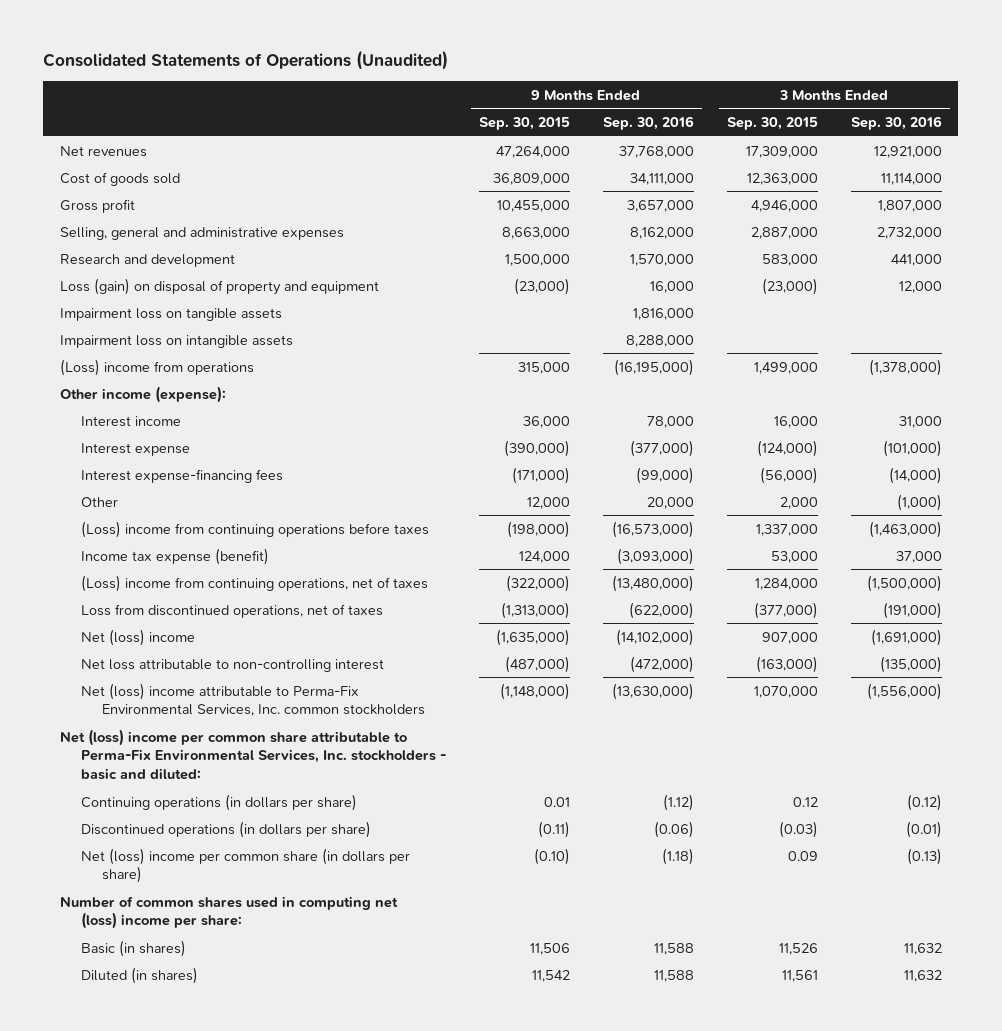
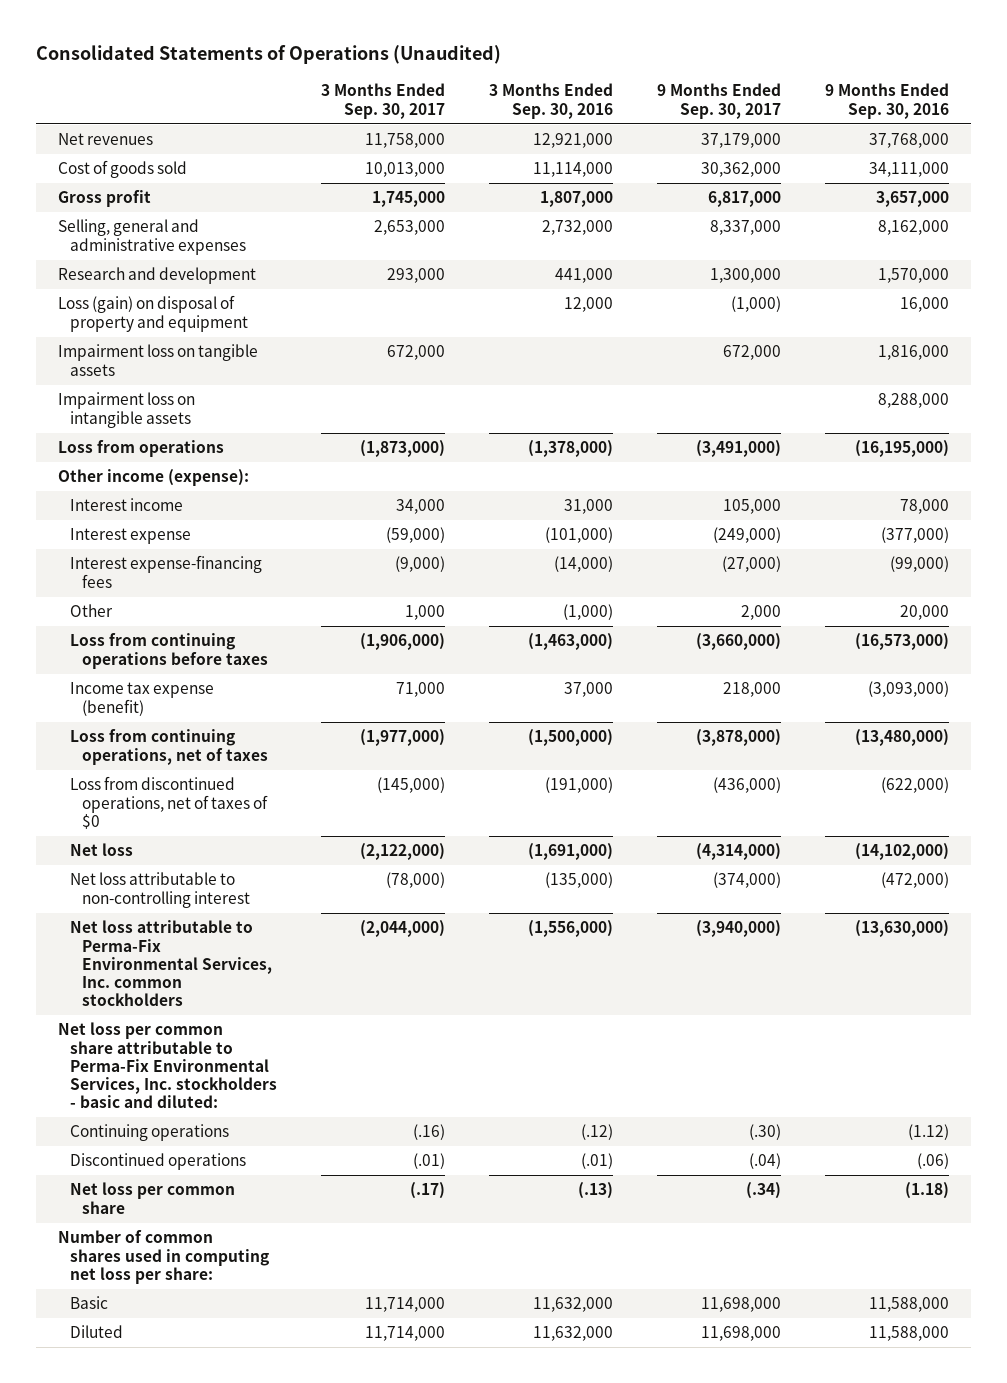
- | 9 Months Ended Sep. 30, 2015 | 9 Months Ended Sep. 30, 2016 | 3 Months Ended Sep. 30, 2015 | 3 Months Ended Sep. 30, 2016
+ | 3 Months Ended Sep. 30, 2017 | 3 Months Ended Sep. 30, 2016 | 9 Months Ended Sep. 30, 2017 | 9 Months Ended Sep. 30, 2016
- (Loss) income from operations | 315,000 | (16,195,000) | 1,499,000 | (1,378,000)
+ Loss from operations | (1,873,000) | (1,378,000) | (3,491,000) | (16,195,000)
- (Loss) income from continuing operations before taxes | (198,000) | (16,573,000) | 1,337,000 | (1,463,000)
+ Loss from continuing operations before taxes | (1,906,000) | (1,463,000) | (3,660,000) | (16,573,000)
- (Loss) income from continuing operations, net of taxes | (322,000) | (13,480,000) | 1,284,000 | (1,500,000)
- Loss from discontinued operations, net of taxes | (1,313,000) | (622,000) | (377,000) | (191,000)
- Net (loss) income | (1,635,000) | (14,102,000) | 907,000 | (1,691,000)
+ Loss from continuing operations, net of taxes | (1,977,000) | (1,500,000) | (3,878,000) | (13,480,000)
+ Loss from discontinued operations, net of taxes of $0 | (145,000) | (191,000) | (436,000) | (622,000)
+ Net loss | (2,122,000) | (1,691,000) | (4,314,000) | (14,102,000)
- Net (loss) income attributable to Perma-Fix Environmental Services, Inc. common stockholders | (1,148,000) | (13,630,000) | 1,070,000 | (1,556,000)
- Net (loss) income per common share attributable to Perma-Fix Environmental Services, Inc. stockholders - basic and diluted:
- Continuing operations (in dollars per share) | 0.01 | (1.12) | 0.12 | (0.12)
- Discontinued operations (in dollars per share) | (0.11) | (0.06) | (0.03) | (0.01)
- Net (loss) income per common share (in dollars per share) | (0.10) | (1.18) | 0.09 | (0.13)
- Number of common shares used in computing net (loss) income per share:
- Basic (in shares) | 11,506 | 11,588 | 11,526 | 11,632
- Diluted (in shares) | 11,542 | 11,588 | 11,561 | 11,632
+ Net loss attributable to Perma-Fix Environmental Services, Inc. common stockholders | (2,044,000) | (1,556,000) | (3,940,000) | (13,630,000)
+ Net loss per common share attributable to Perma-Fix Environmental Services, Inc. stockholders - basic and diluted:
+ Continuing operations | (.16) | (.12) | (.30) | (1.12)
+ Discontinued operations | (.01) | (.01) | (.04) | (.06)
+ Net loss per common share | (.17) | (.13) | (.34) | (1.18)
+ Number of common shares used in computing net loss per share:
+ Basic | 11,714,000 | 11,632,000 | 11,698,000 | 11,588,000
+ Diluted | 11,714,000 | 11,632,000 | 11,698,000 | 11,588,000

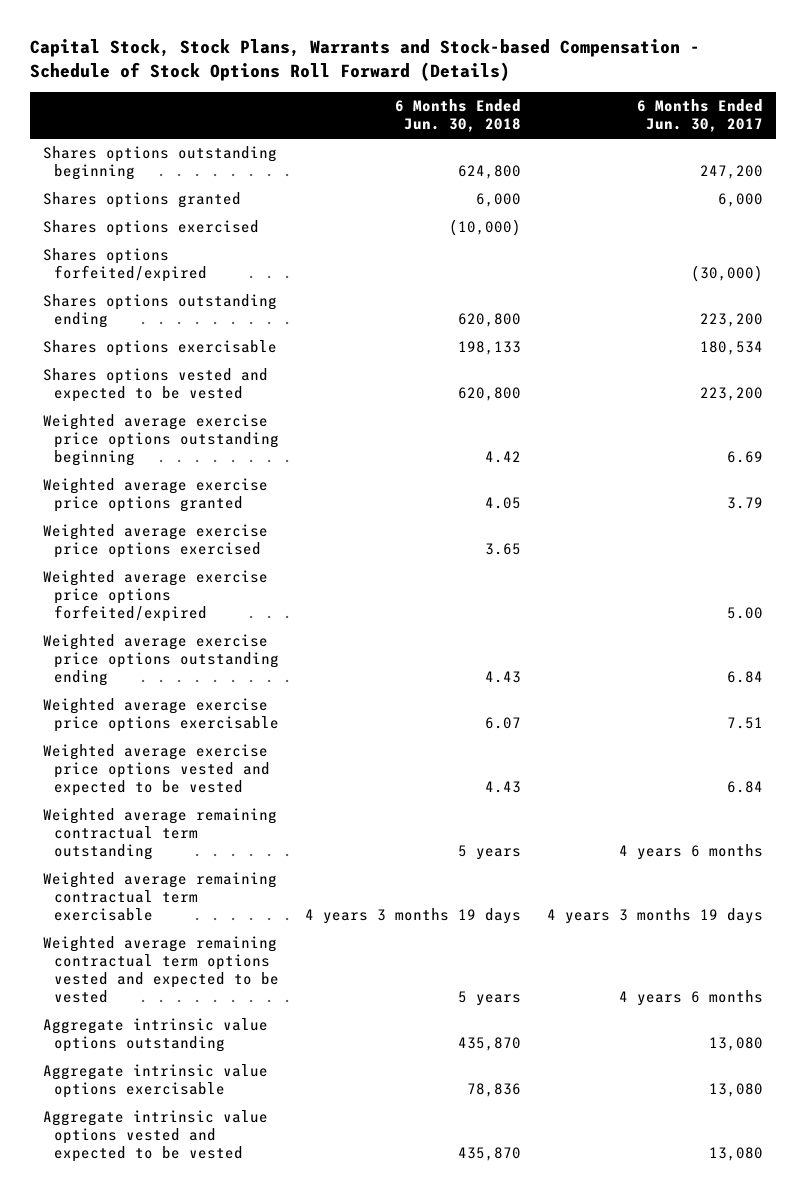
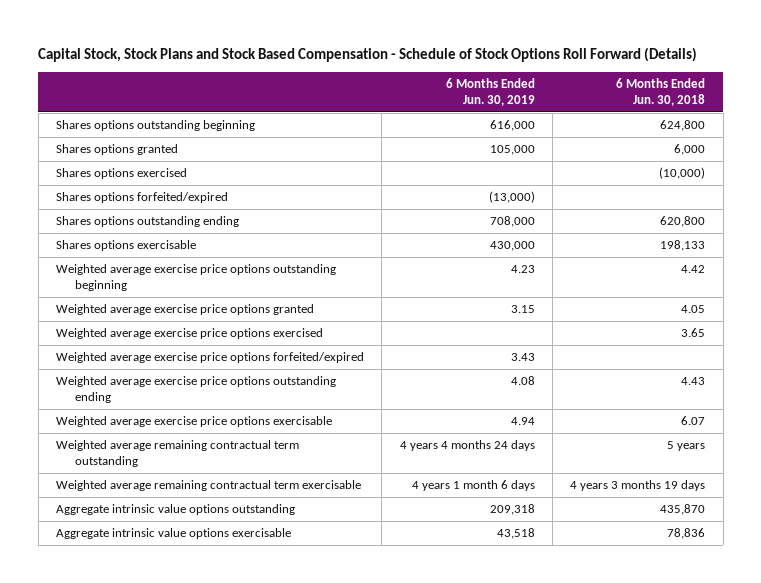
- Capital Stock, Stock Plans, Warrants and Stock-based Compensation - Schedule of Stock Options Roll Forward (Details)
+ Capital Stock, Stock Plans and Stock Based Compensation - Schedule of Stock Options Roll Forward (Details)
- | 6 Months Ended Jun. 30, 2018 | 6 Months Ended Jun. 30, 2017
+ | 6 Months Ended Jun. 30, 2019 | 6 Months Ended Jun. 30, 2018
- Shares options vested and expected to be vested | 620,800 | 223,200
- Weighted average exercise price options vested and expected to be vested | 4.43 | 6.84
- Weighted average remaining contractual term options vested and expected to be vested | 5 years | 4 years 6 months
- Aggregate intrinsic value options vested and expected to be vested | 435,870 | 13,080

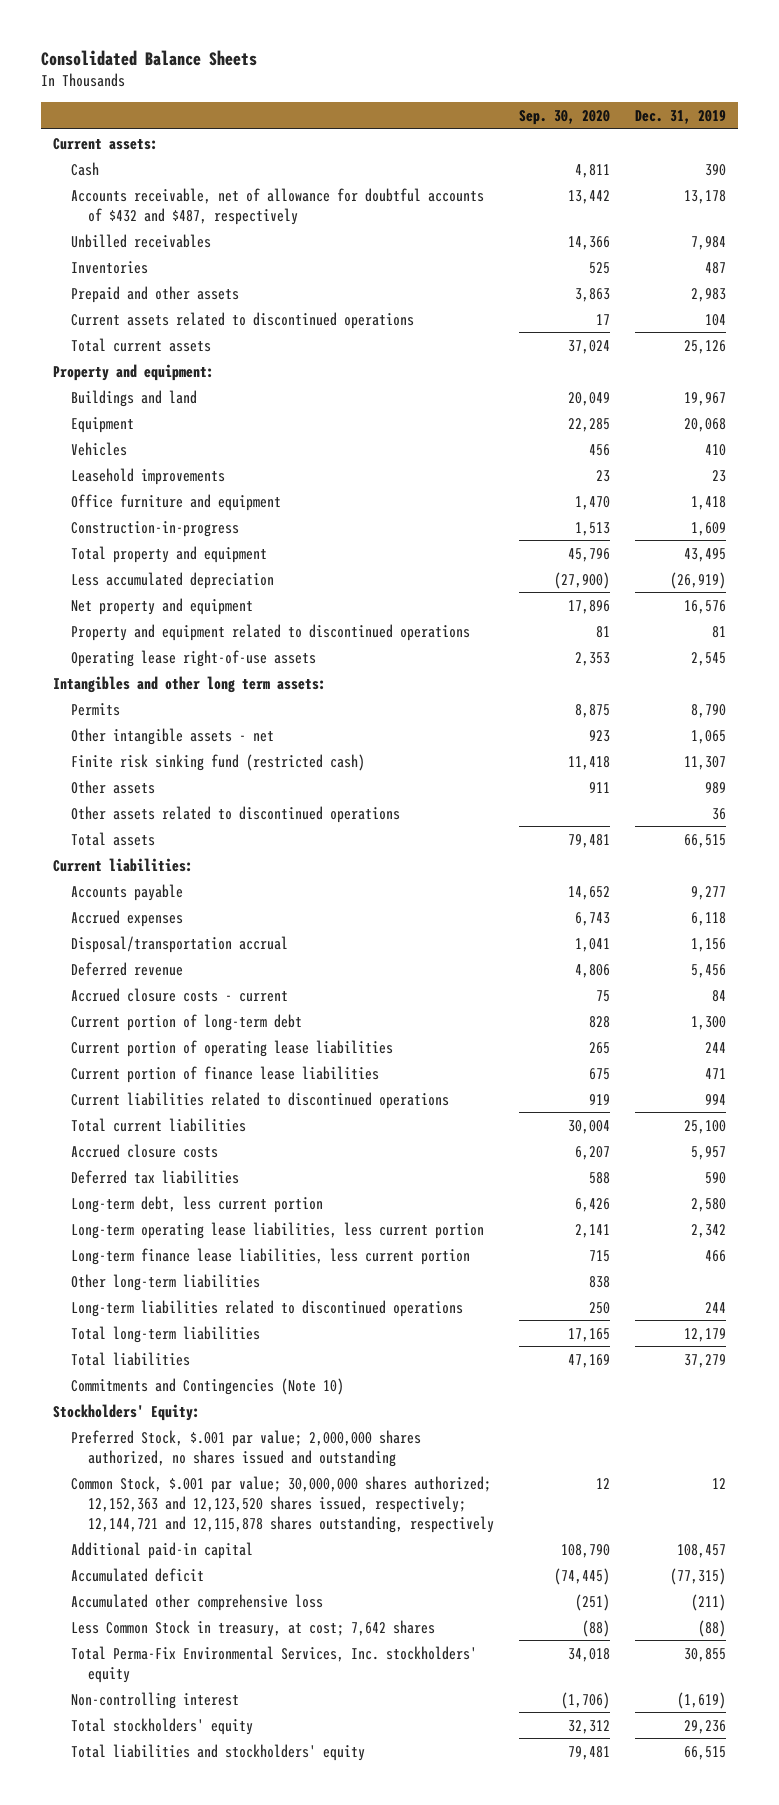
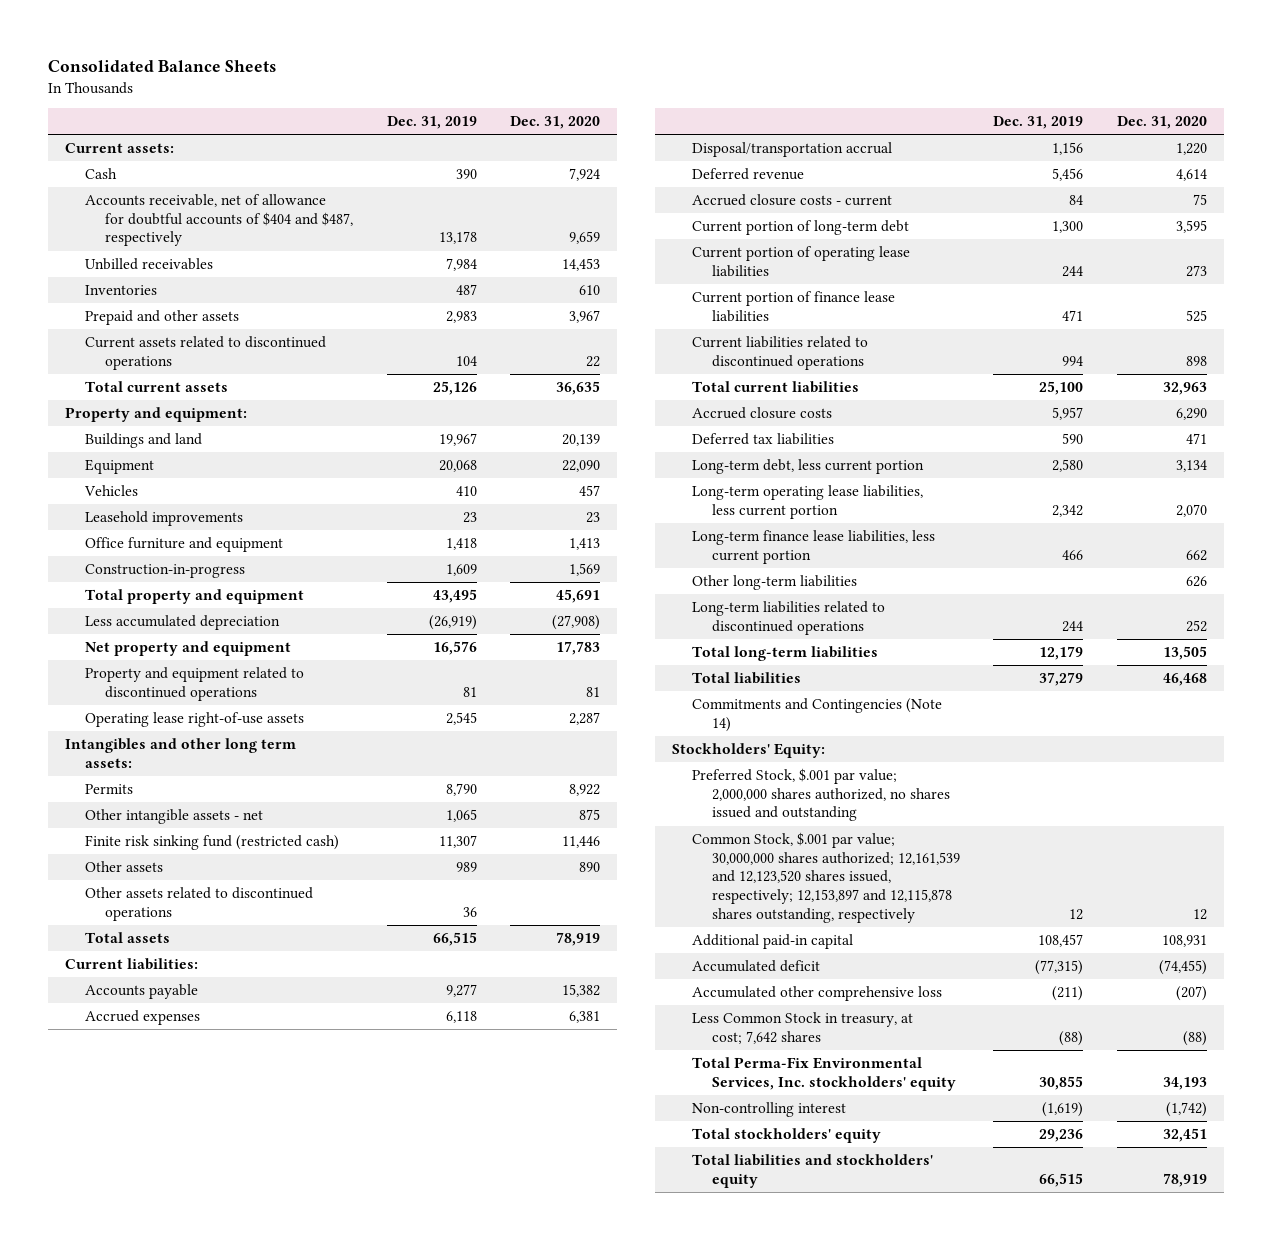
- | Sep. 30, 2020 | Dec. 31, 2019
+ | Dec. 31, 2019 | Dec. 31, 2020
- Accounts receivable, net of allowance for doubtful accounts of $432 and $487, respectively | 13,442 | 13,178
+ Accounts receivable, net of allowance for doubtful accounts of $404 and $487, respectively | 13,178 | 9,659
- Commitments and Contingencies (Note 10)
+ Commitments and Contingencies (Note 14)
- Common Stock, $.001 par value; 30,000,000 shares authorized; 12,152,363 and 12,123,520 shares issued, respectively; 12,144,721 and 12,115,878 shares outstanding, respectively | 12 | 12
+ Common Stock, $.001 par value; 30,000,000 shares authorized; 12,161,539 and 12,123,520 shares issued, respectively; 12,153,897 and 12,115,878 shares outstanding, respectively | 12 | 12

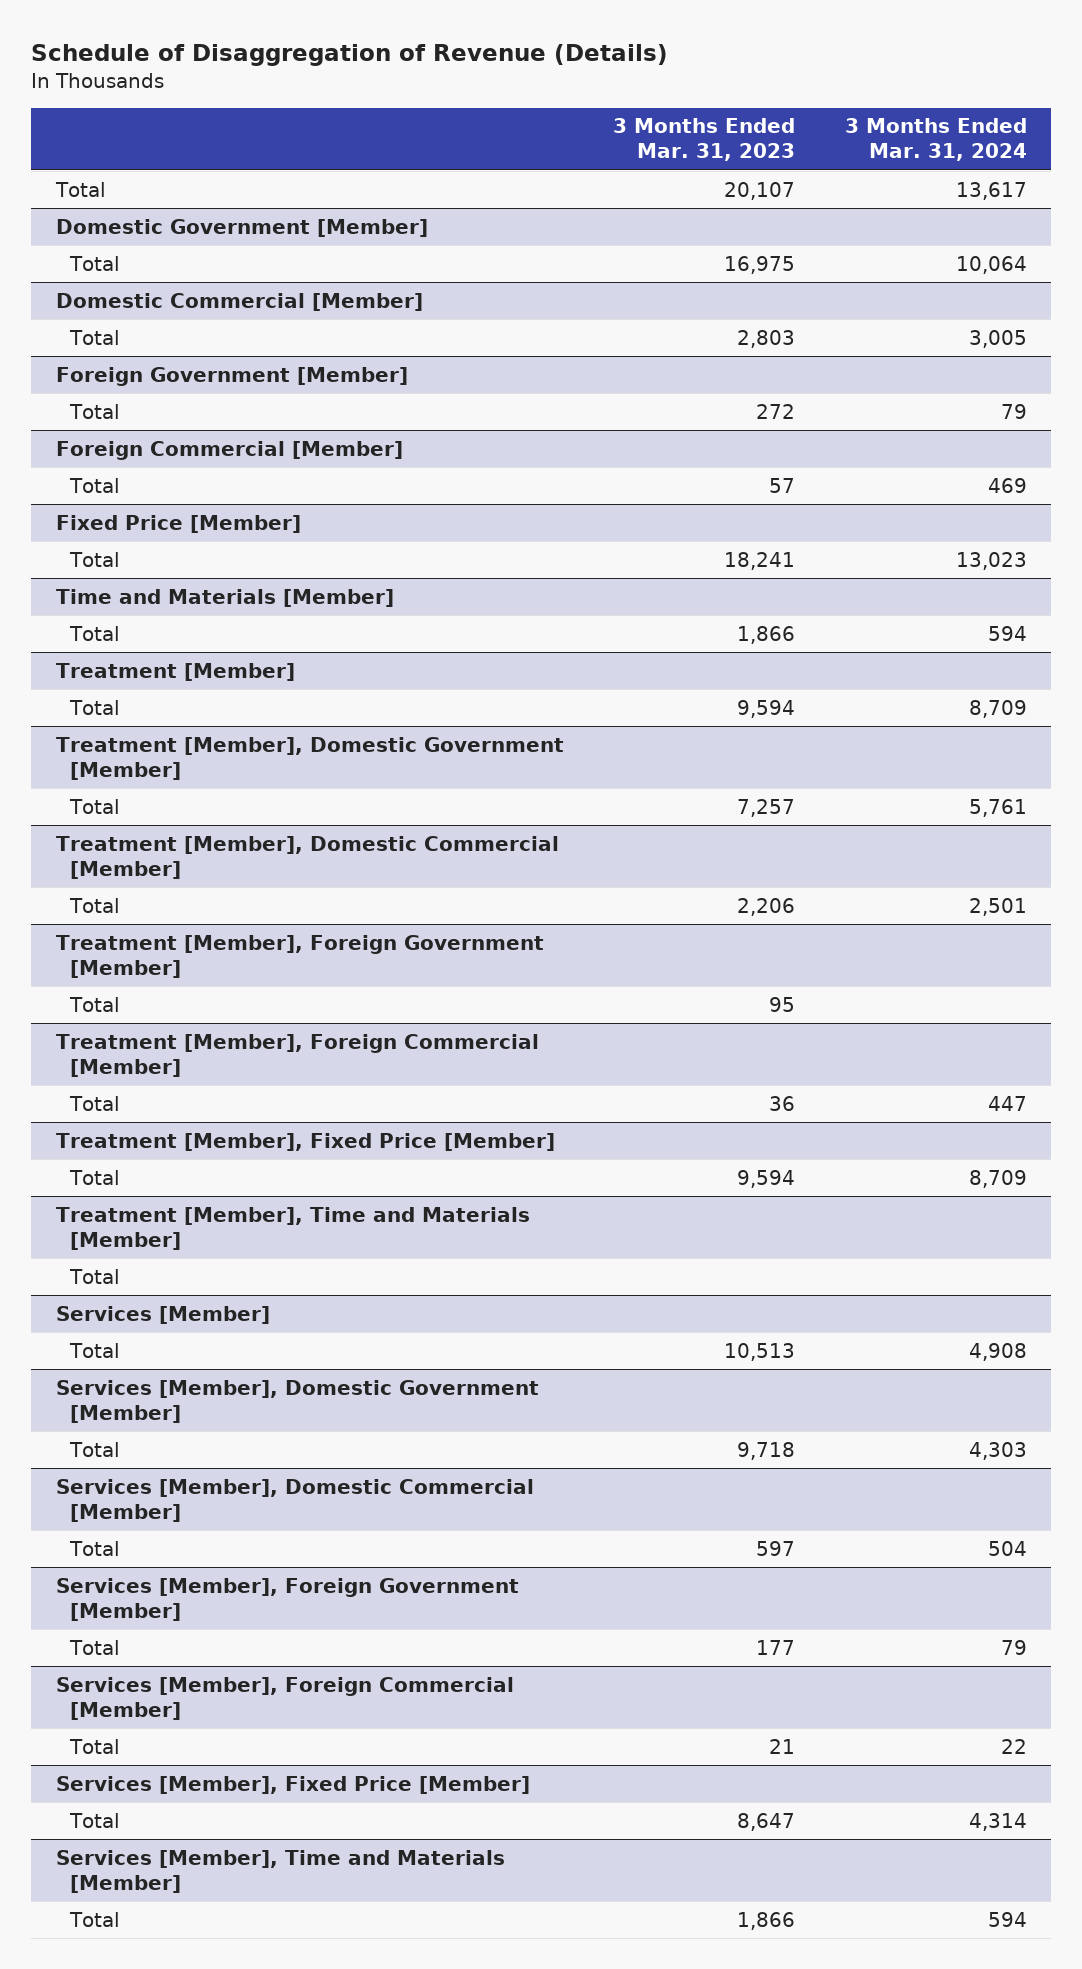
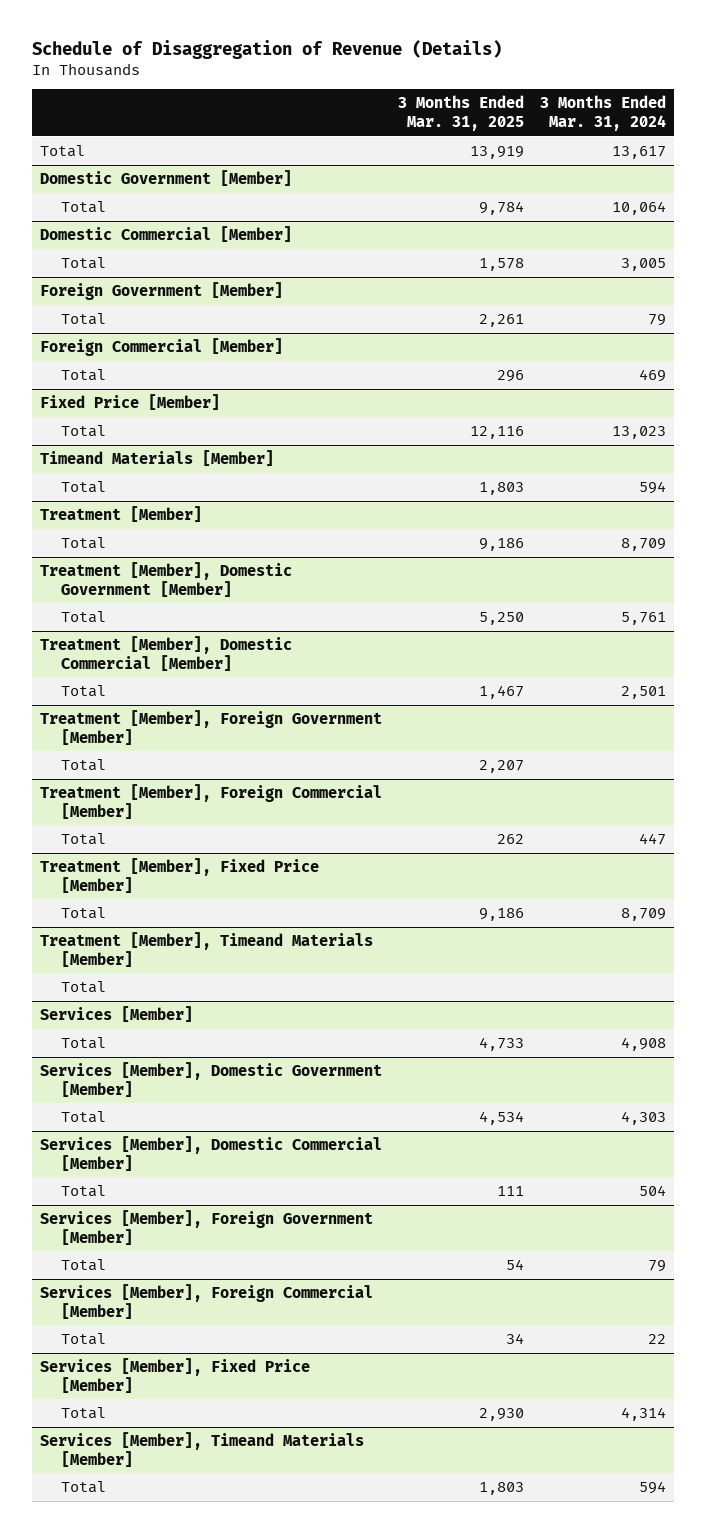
- | 3 Months Ended Mar. 31, 2023 | 3 Months Ended Mar. 31, 2024
+ | 3 Months Ended Mar. 31, 2025 | 3 Months Ended Mar. 31, 2024
- Time and Materials [Member]
+ Timeand Materials [Member]
- Treatment [Member], Time and Materials [Member]
+ Treatment [Member], Timeand Materials [Member]
- Services [Member], Time and Materials [Member]
+ Services [Member], Timeand Materials [Member]

